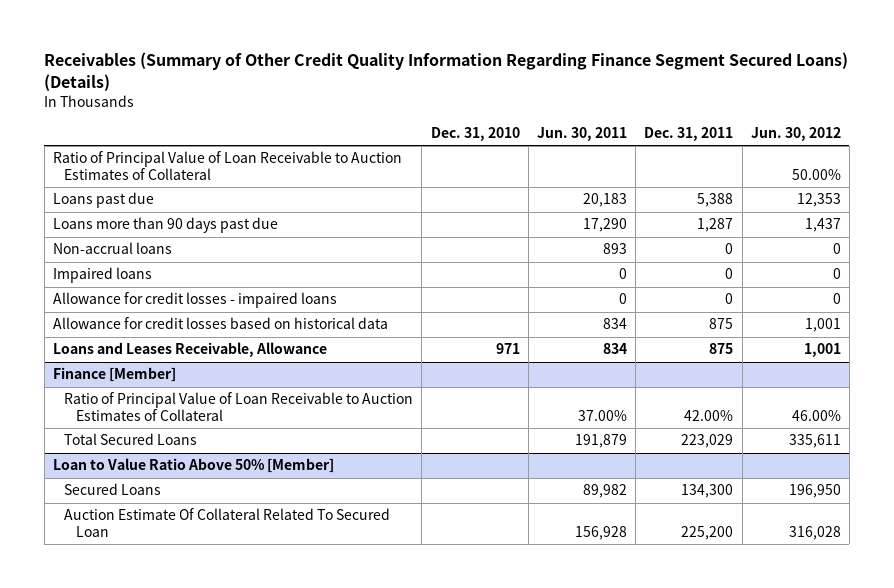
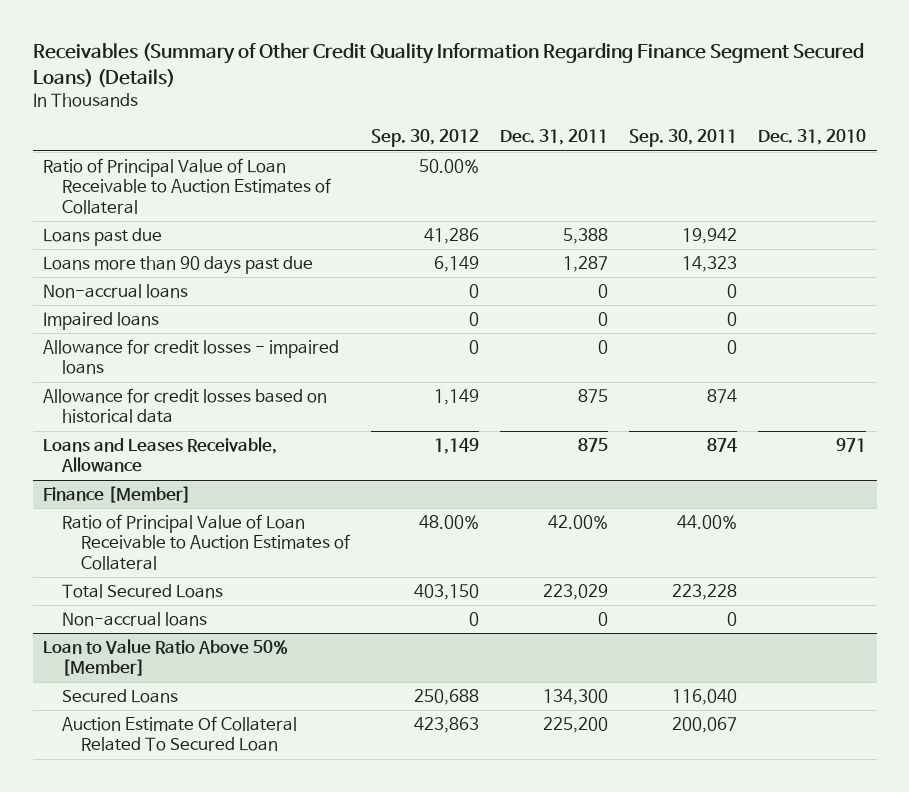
- | Dec. 31, 2010 | Jun. 30, 2011 | Dec. 31, 2011 | Jun. 30, 2012
+ | Sep. 30, 2012 | Dec. 31, 2011 | Sep. 30, 2011 | Dec. 31, 2010
@ Finance [Member]
+ Non-accrual loans | 0 | 0 | 0 |

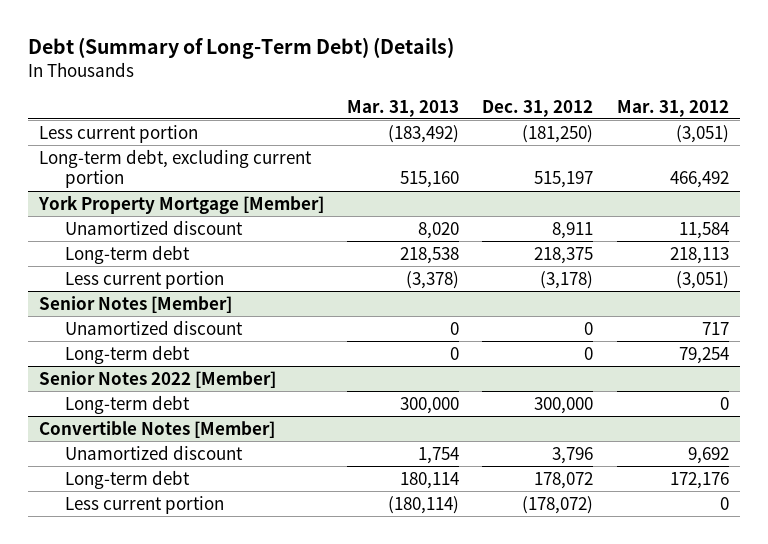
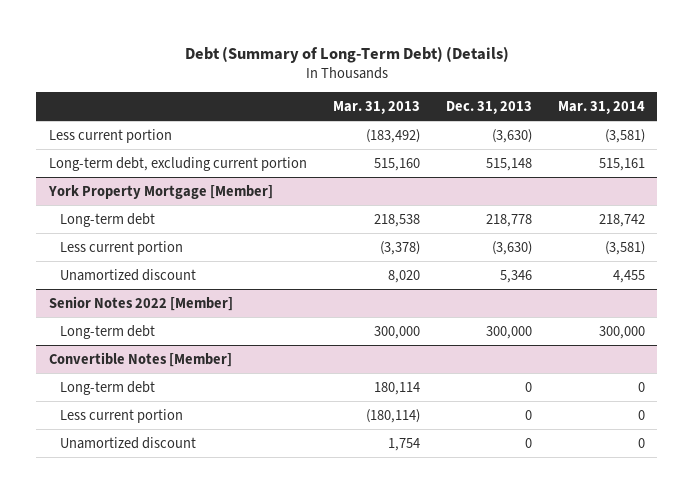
- | Mar. 31, 2013 | Dec. 31, 2012 | Mar. 31, 2012
+ | Mar. 31, 2013 | Dec. 31, 2013 | Mar. 31, 2014
- Senior Notes [Member]
- Unamortized discount | 0 | 0 | 717
- Long-term debt | 0 | 0 | 79,254
@ York Property Mortgage [Member]
moved down: Unamortized discount | 8,020 | 5,346 | 4,455
@ Convertible Notes [Member]
moved down: Unamortized discount | 1,754 | 0 | 0

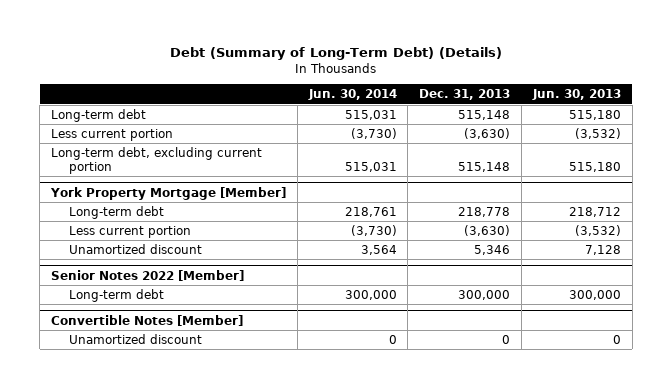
- | Mar. 31, 2013 | Dec. 31, 2013 | Mar. 31, 2014
+ | Jun. 30, 2014 | Dec. 31, 2013 | Jun. 30, 2013
+ Long-term debt | 515,031 | 515,148 | 515,180
@ Convertible Notes [Member]
- Long-term debt | 180,114 | 0 | 0
- Less current portion | (180,114) | 0 | 0

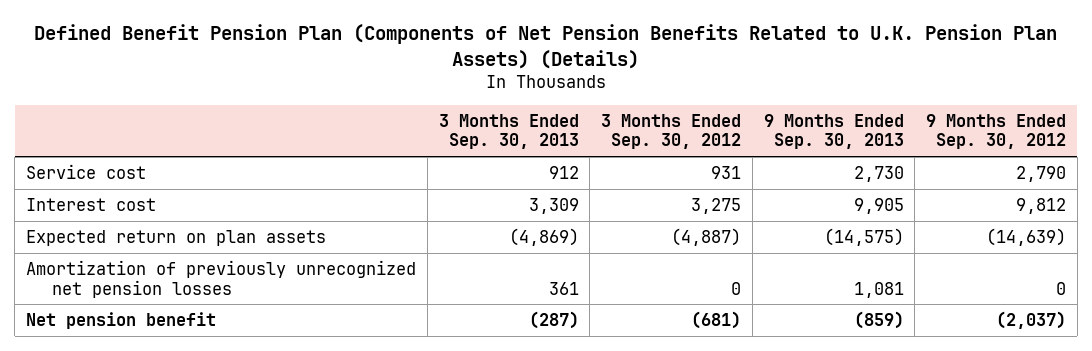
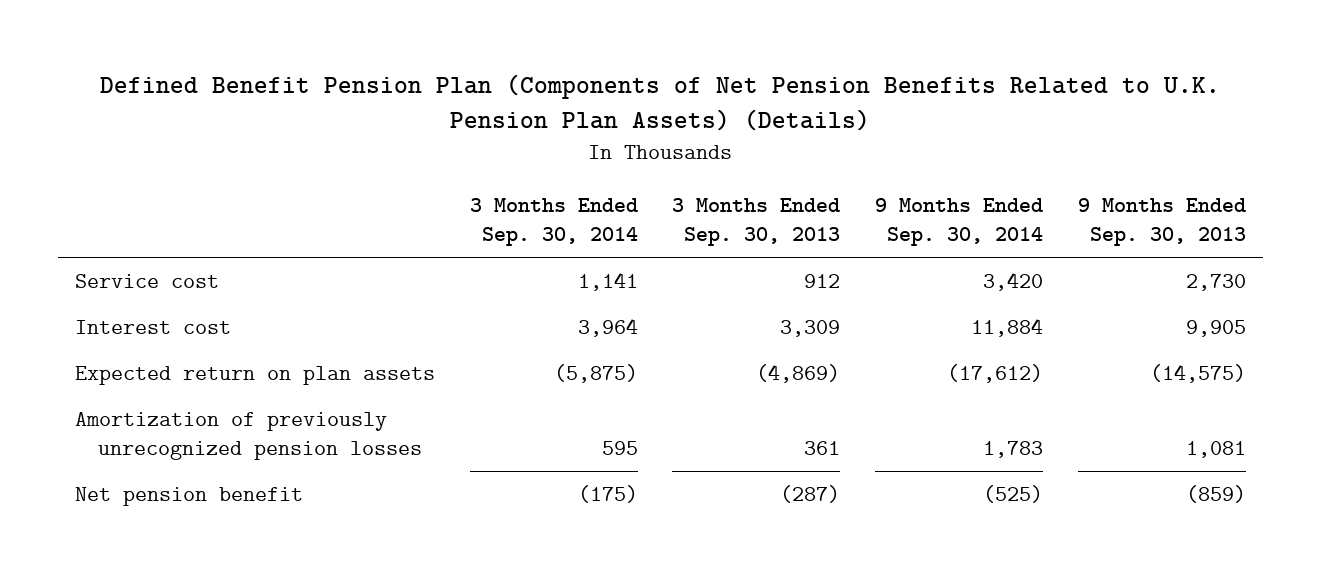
- | 3 Months Ended Sep. 30, 2013 | 3 Months Ended Sep. 30, 2012 | 9 Months Ended Sep. 30, 2013 | 9 Months Ended Sep. 30, 2012
+ | 3 Months Ended Sep. 30, 2014 | 3 Months Ended Sep. 30, 2013 | 9 Months Ended Sep. 30, 2014 | 9 Months Ended Sep. 30, 2013
- Amortization of previously unrecognized net pension losses | 361 | 0 | 1,081 | 0
+ Amortization of previously unrecognized pension losses | 595 | 361 | 1,783 | 1,081

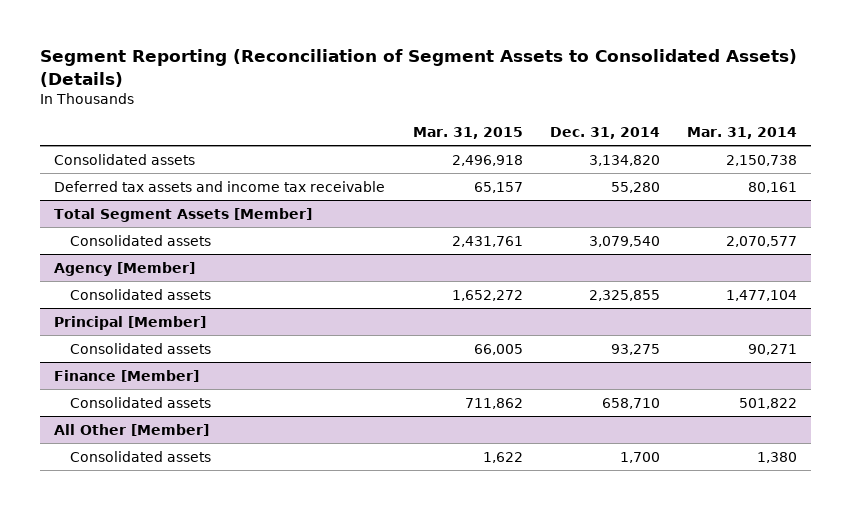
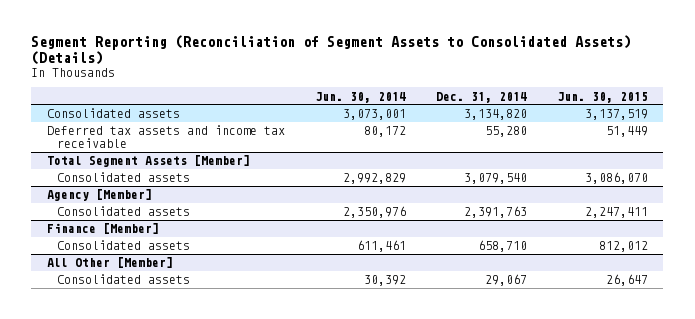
- | Mar. 31, 2015 | Dec. 31, 2014 | Mar. 31, 2014
+ | Jun. 30, 2014 | Dec. 31, 2014 | Jun. 30, 2015
@ Agency [Member]
- Consolidated assets | 1,652,272 | 2,325,855 | 1,477,104
- Principal [Member]
- Consolidated assets | 66,005 | 93,275 | 90,271
@ Agency [Member]
+ Consolidated assets | 2,350,976 | 2,391,763 | 2,247,411
@ All Other [Member]
- Consolidated assets | 1,622 | 1,700 | 1,380
+ Consolidated assets | 30,392 | 29,067 | 26,647

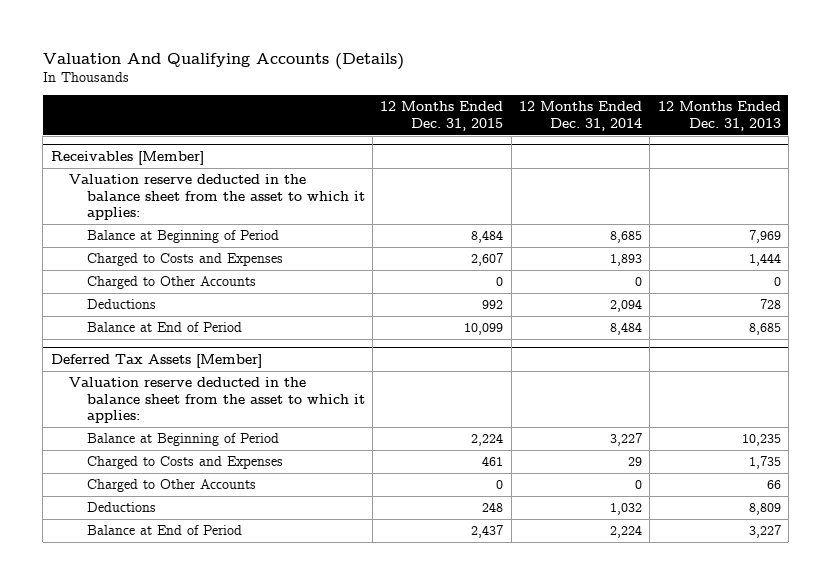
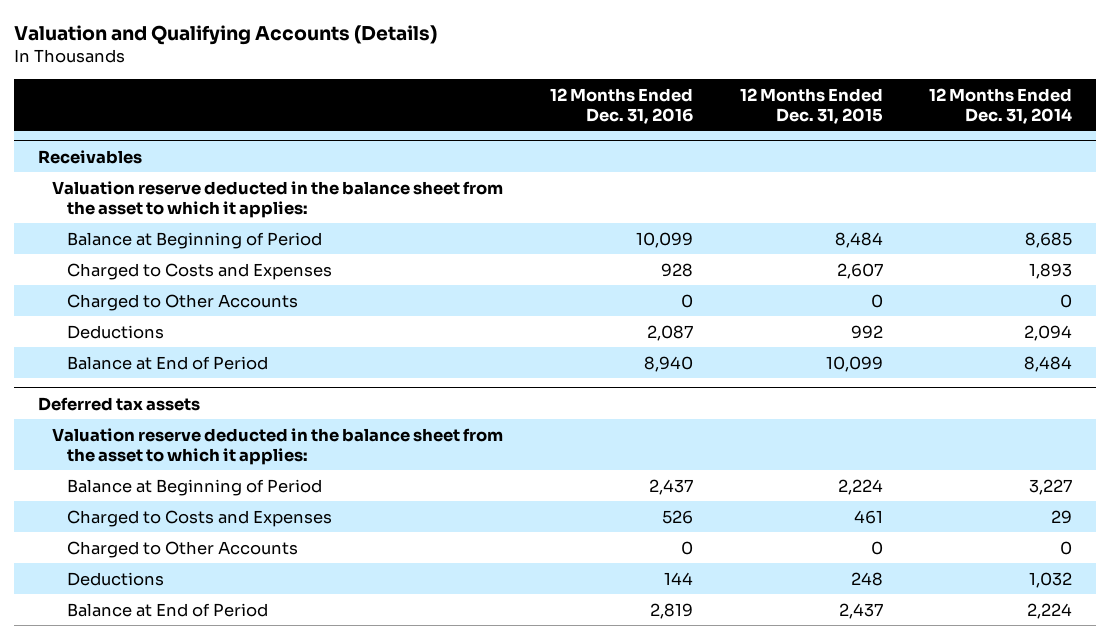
- Valuation And Qualifying Accounts (Details)
+ Valuation and Qualifying Accounts (Details)
- | 12 Months Ended Dec. 31, 2015 | 12 Months Ended Dec. 31, 2014 | 12 Months Ended Dec. 31, 2013
+ | 12 Months Ended Dec. 31, 2016 | 12 Months Ended Dec. 31, 2015 | 12 Months Ended Dec. 31, 2014
- Receivables [Member]
+ Receivables
- Deferred Tax Assets [Member]
+ Deferred tax assets

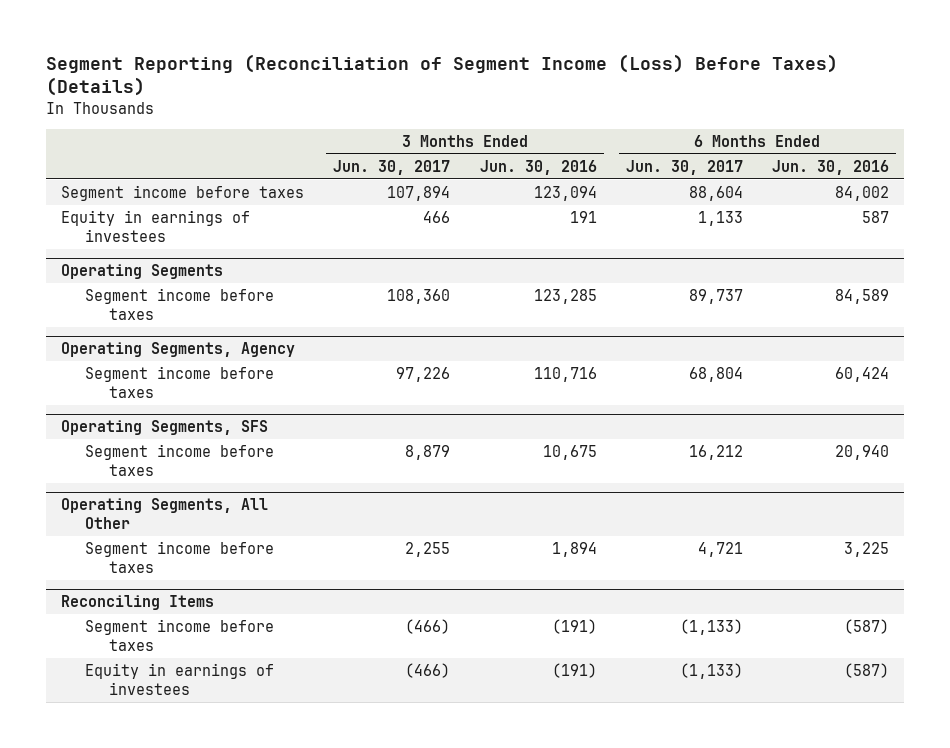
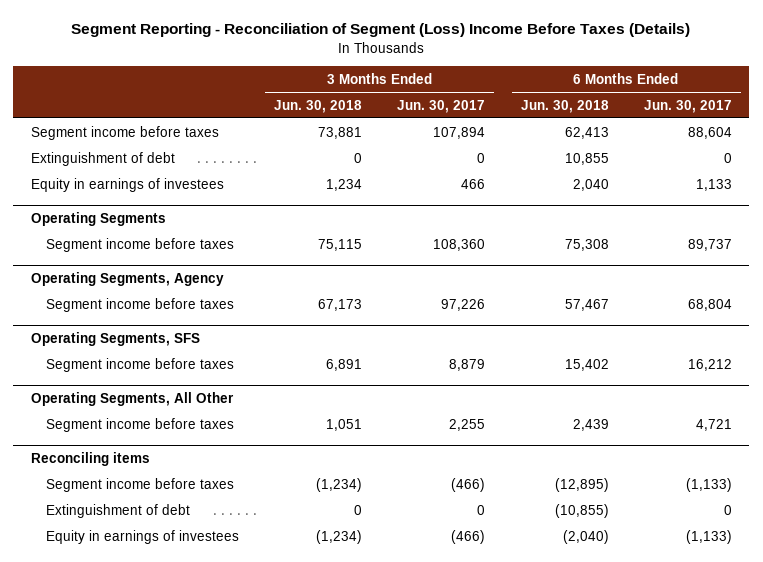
- Segment Reporting (Reconciliation of Segment Income (Loss) Before Taxes) (Details)
+ Segment Reporting - Reconciliation of Segment (Loss) Income Before Taxes (Details)
- | 3 Months Ended Jun. 30, 2017 | 3 Months Ended Jun. 30, 2016 | 6 Months Ended Jun. 30, 2017 | 6 Months Ended Jun. 30, 2016
+ | 3 Months Ended Jun. 30, 2018 | 3 Months Ended Jun. 30, 2017 | 6 Months Ended Jun. 30, 2018 | 6 Months Ended Jun. 30, 2017
+ Extinguishment of debt | 0 | 0 | 10,855 | 0
- Reconciling Items
+ Reconciling items
+ Extinguishment of debt | 0 | 0 | (10,855) | 0

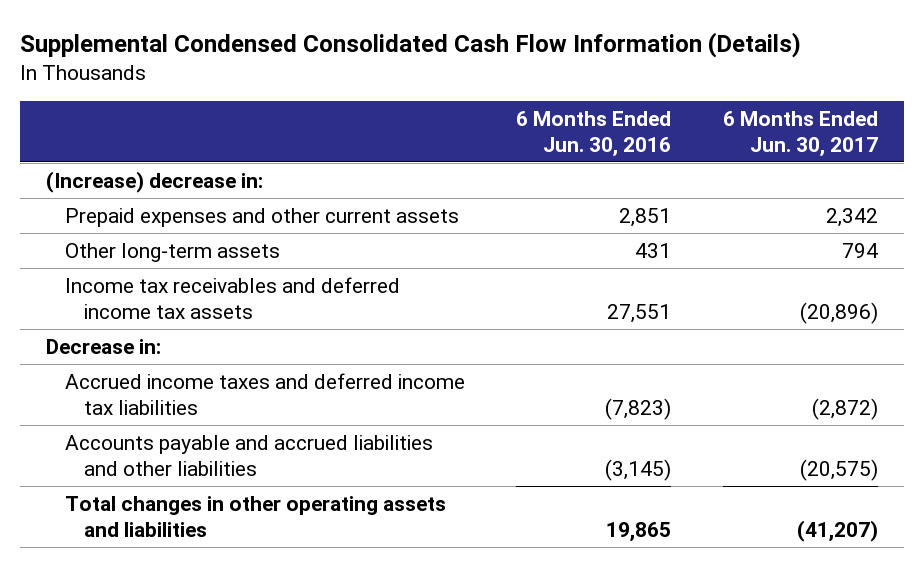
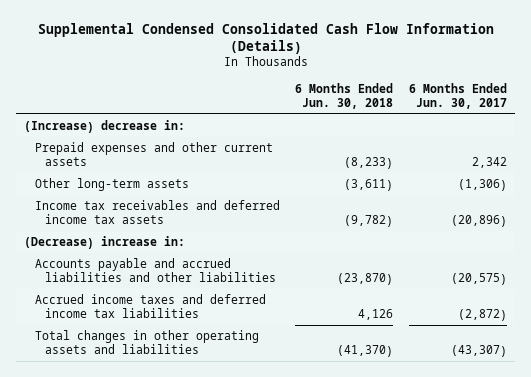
- | 6 Months Ended Jun. 30, 2016 | 6 Months Ended Jun. 30, 2017
+ | 6 Months Ended Jun. 30, 2018 | 6 Months Ended Jun. 30, 2017
- Other long-term assets | 431 | 794
+ Other long-term assets | (3,611) | (1,306)
- Decrease in:
+ (Decrease) increase in:
- Total changes in other operating assets and liabilities | 19,865 | (41,207)
moved down: Accrued income taxes and deferred income tax liabilities | 4,126 | (2,872)
+ Total changes in other operating assets and liabilities | (41,370) | (43,307)

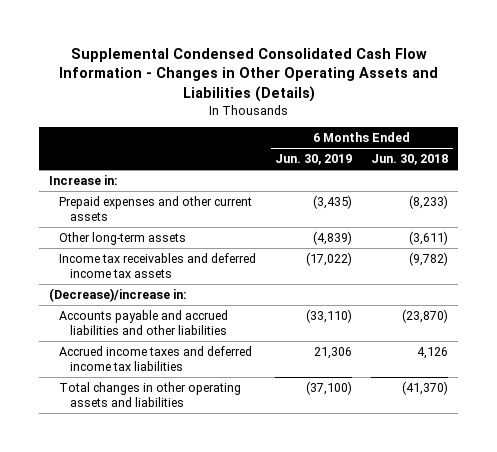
- Supplemental Condensed Consolidated Cash Flow Information (Details)
+ Supplemental Condensed Consolidated Cash Flow Information - Changes in Other Operating Assets and Liabilities (Details)
- | 6 Months Ended Jun. 30, 2018 | 6 Months Ended Jun. 30, 2017
+ | 6 Months Ended Jun. 30, 2019 | 6 Months Ended Jun. 30, 2018
- (Increase) decrease in:
+ Increase in:
- (Decrease) increase in:
+ (Decrease)/increase in:

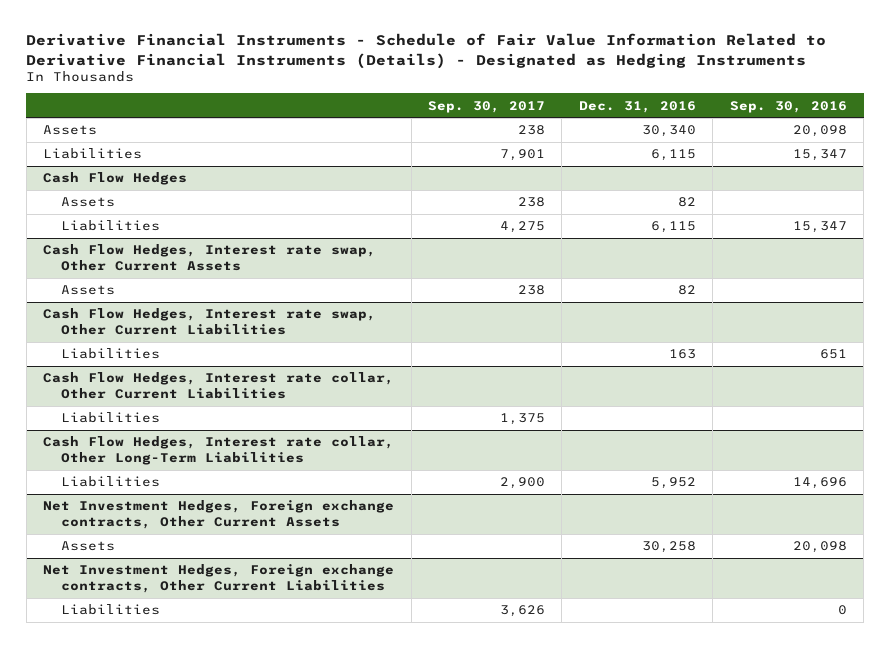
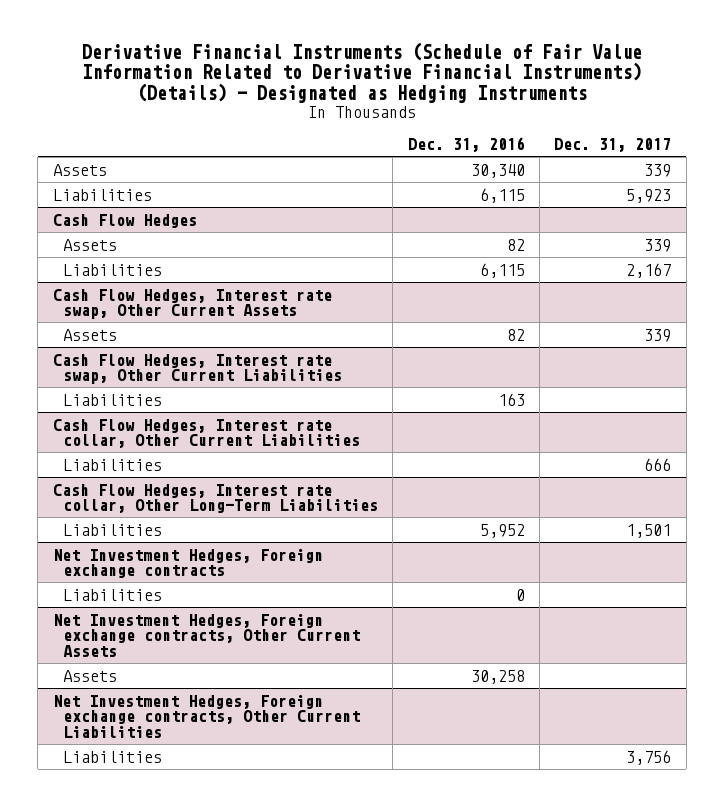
- Derivative Financial Instruments - Schedule of Fair Value Information Related to Derivative Financial Instruments (Details) - Designated as Hedging Instruments
+ Derivative Financial Instruments (Schedule of Fair Value Information Related to Derivative Financial Instruments) (Details) - Designated as Hedging Instruments
- | Sep. 30, 2017 | Dec. 31, 2016 | Sep. 30, 2016
+ | Dec. 31, 2016 | Dec. 31, 2017
+ Net Investment Hedges, Foreign exchange contracts
+ Liabilities | 0 |

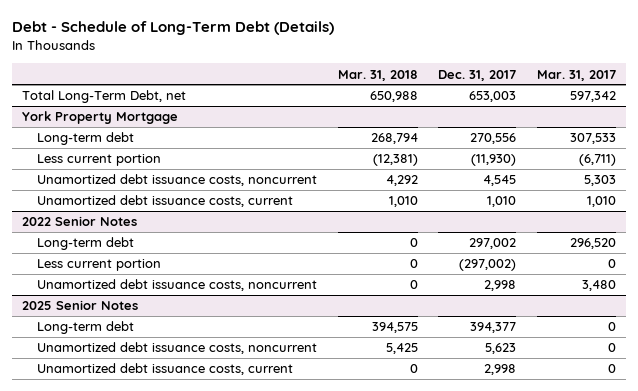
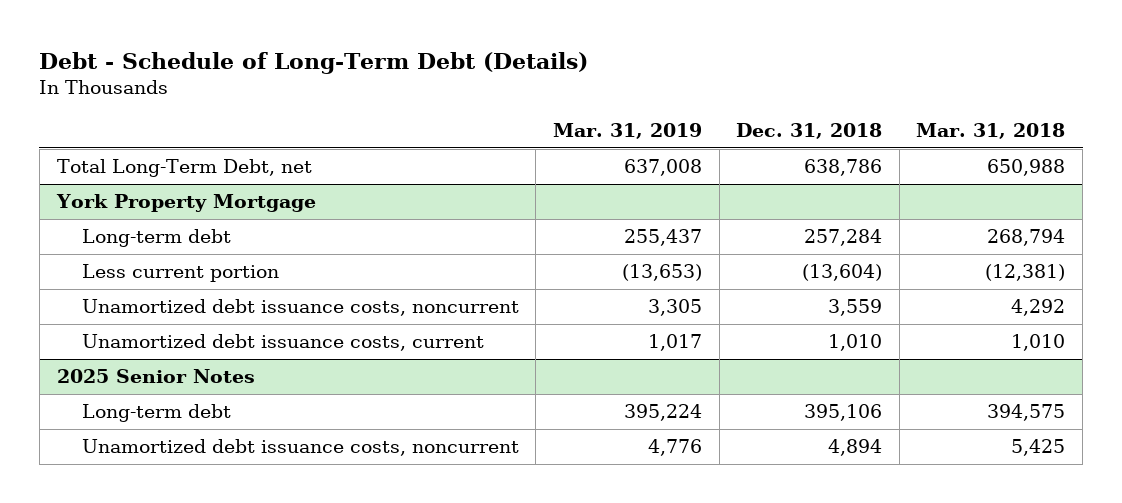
- | Mar. 31, 2018 | Dec. 31, 2017 | Mar. 31, 2017
+ | Mar. 31, 2019 | Dec. 31, 2018 | Mar. 31, 2018
- 2022 Senior Notes
- Long-term debt | 0 | 297,002 | 296,520
- Less current portion | 0 | (297,002) | 0
- Unamortized debt issuance costs, noncurrent | 0 | 2,998 | 3,480
@ 2025 Senior Notes
- Unamortized debt issuance costs, current | 0 | 2,998 | 0

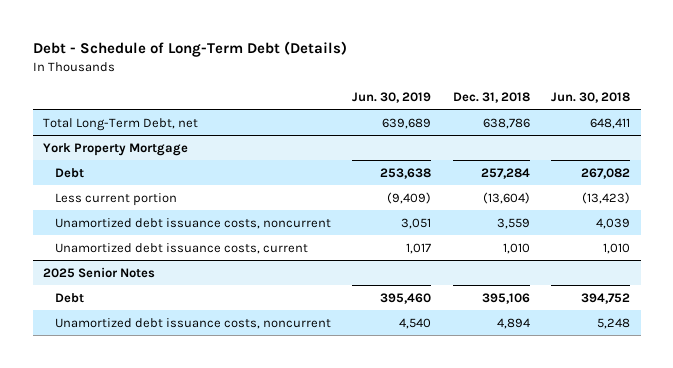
- | Mar. 31, 2019 | Dec. 31, 2018 | Mar. 31, 2018
+ | Jun. 30, 2019 | Dec. 31, 2018 | Jun. 30, 2018
@ York Property Mortgage
- Long-term debt | 255,437 | 257,284 | 268,794
+ Debt | 253,638 | 257,284 | 267,082
@ 2025 Senior Notes
- Long-term debt | 395,224 | 395,106 | 394,575
+ Debt | 395,460 | 395,106 | 394,752

